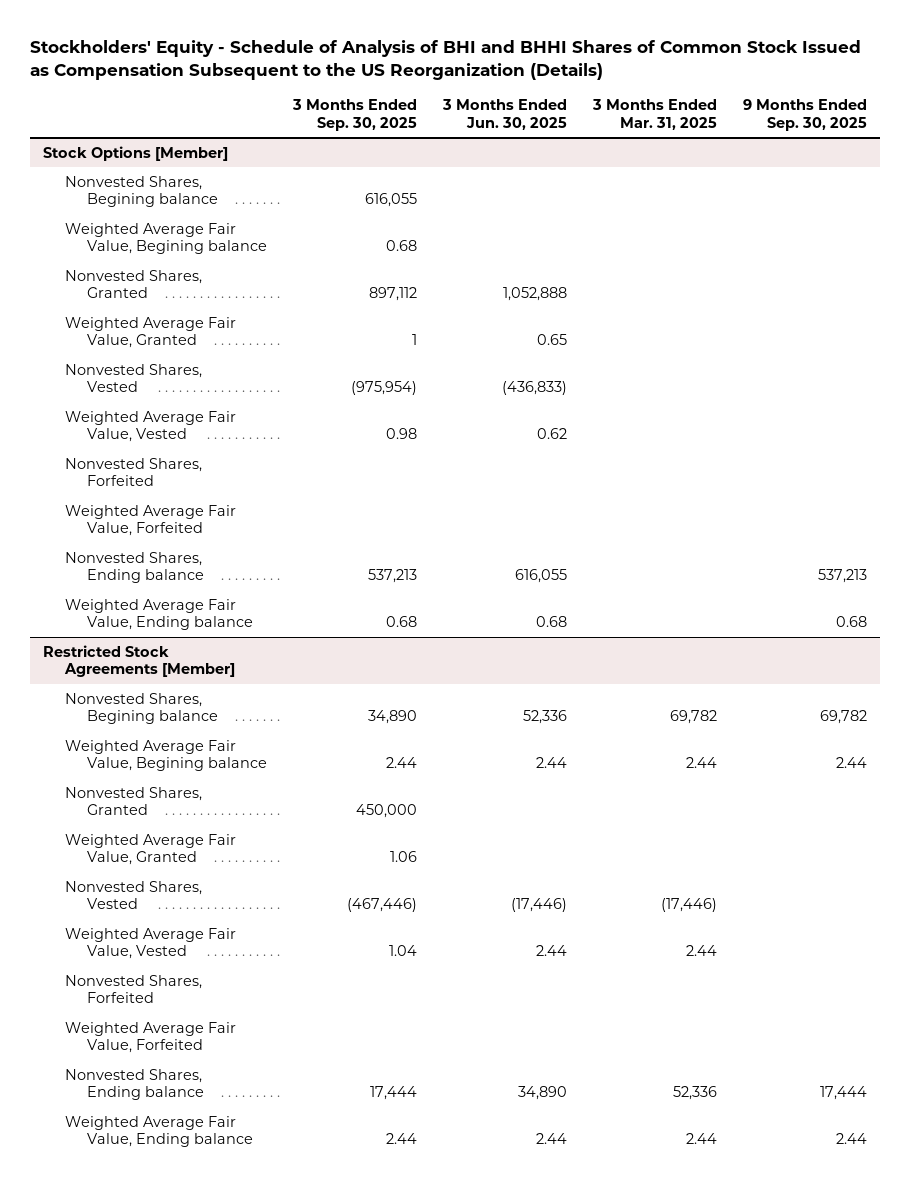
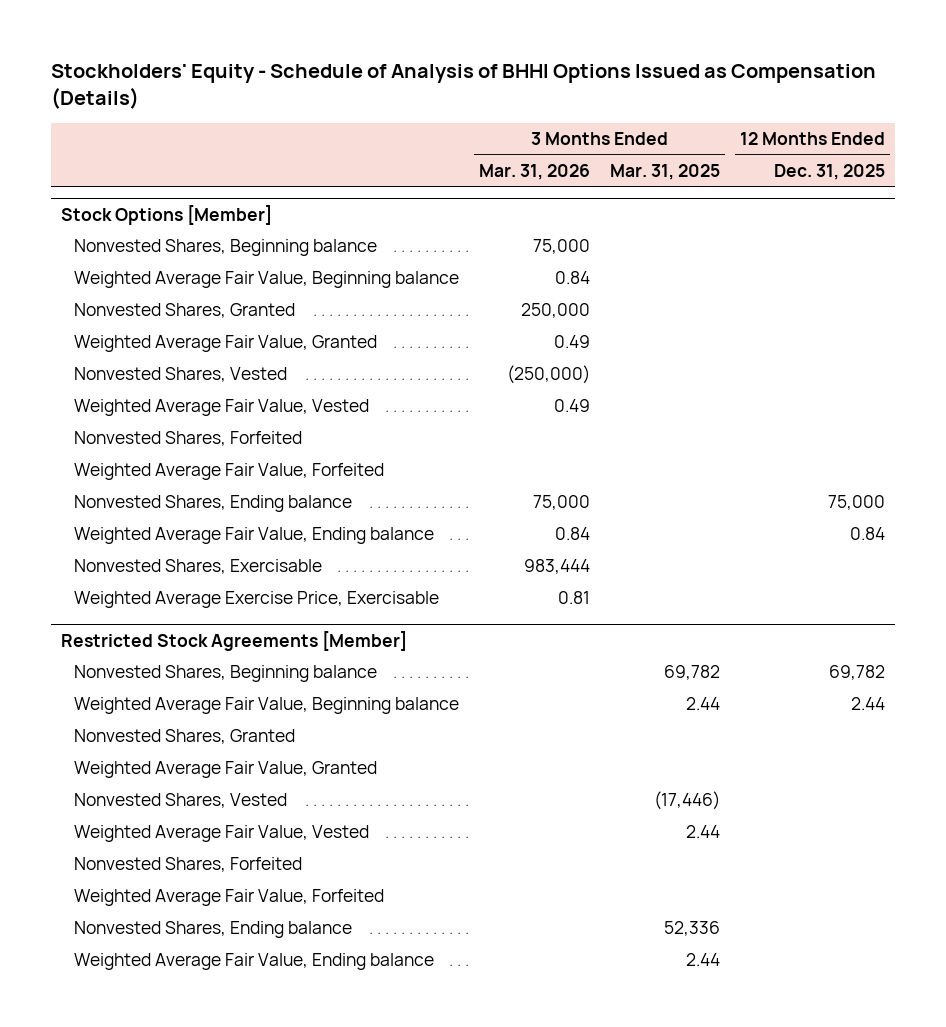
- Stockholders' Equity - Schedule of Analysis of BHI and BHHI Shares of Common Stock Issued as Compensation Subsequent to the US Reorganization (Details)
+ Stockholders' Equity - Schedule of Analysis of BHHI Options Issued as Compensation (Details)
- | 3 Months Ended Sep. 30, 2025 | 3 Months Ended Jun. 30, 2025 | 3 Months Ended Mar. 31, 2025 | 9 Months Ended Sep. 30, 2025
+ | 3 Months Ended Mar. 31, 2026 | 3 Months Ended Mar. 31, 2025 | 12 Months Ended Dec. 31, 2025
@ Stock Options [Member]
- Nonvested Shares, Begining balance | 616,055 | | |
- Weighted Average Fair Value, Begining balance | 0.68 | | |
+ Nonvested Shares, Beginning balance | 75,000 | |
+ Weighted Average Fair Value, Beginning balance | 0.84 | |
+ Nonvested Shares, Exercisable | 983,444 | |
+ Weighted Average Exercise Price, Exercisable | 0.81 | |
@ Restricted Stock Agreements [Member]
- Nonvested Shares, Begining balance | 34,890 | 52,336 | 69,782 | 69,782
- Weighted Average Fair Value, Begining balance | 2.44 | 2.44 | 2.44 | 2.44
+ Nonvested Shares, Beginning balance | | 69,782 | 69,782
+ Weighted Average Fair Value, Beginning balance | | 2.44 | 2.44

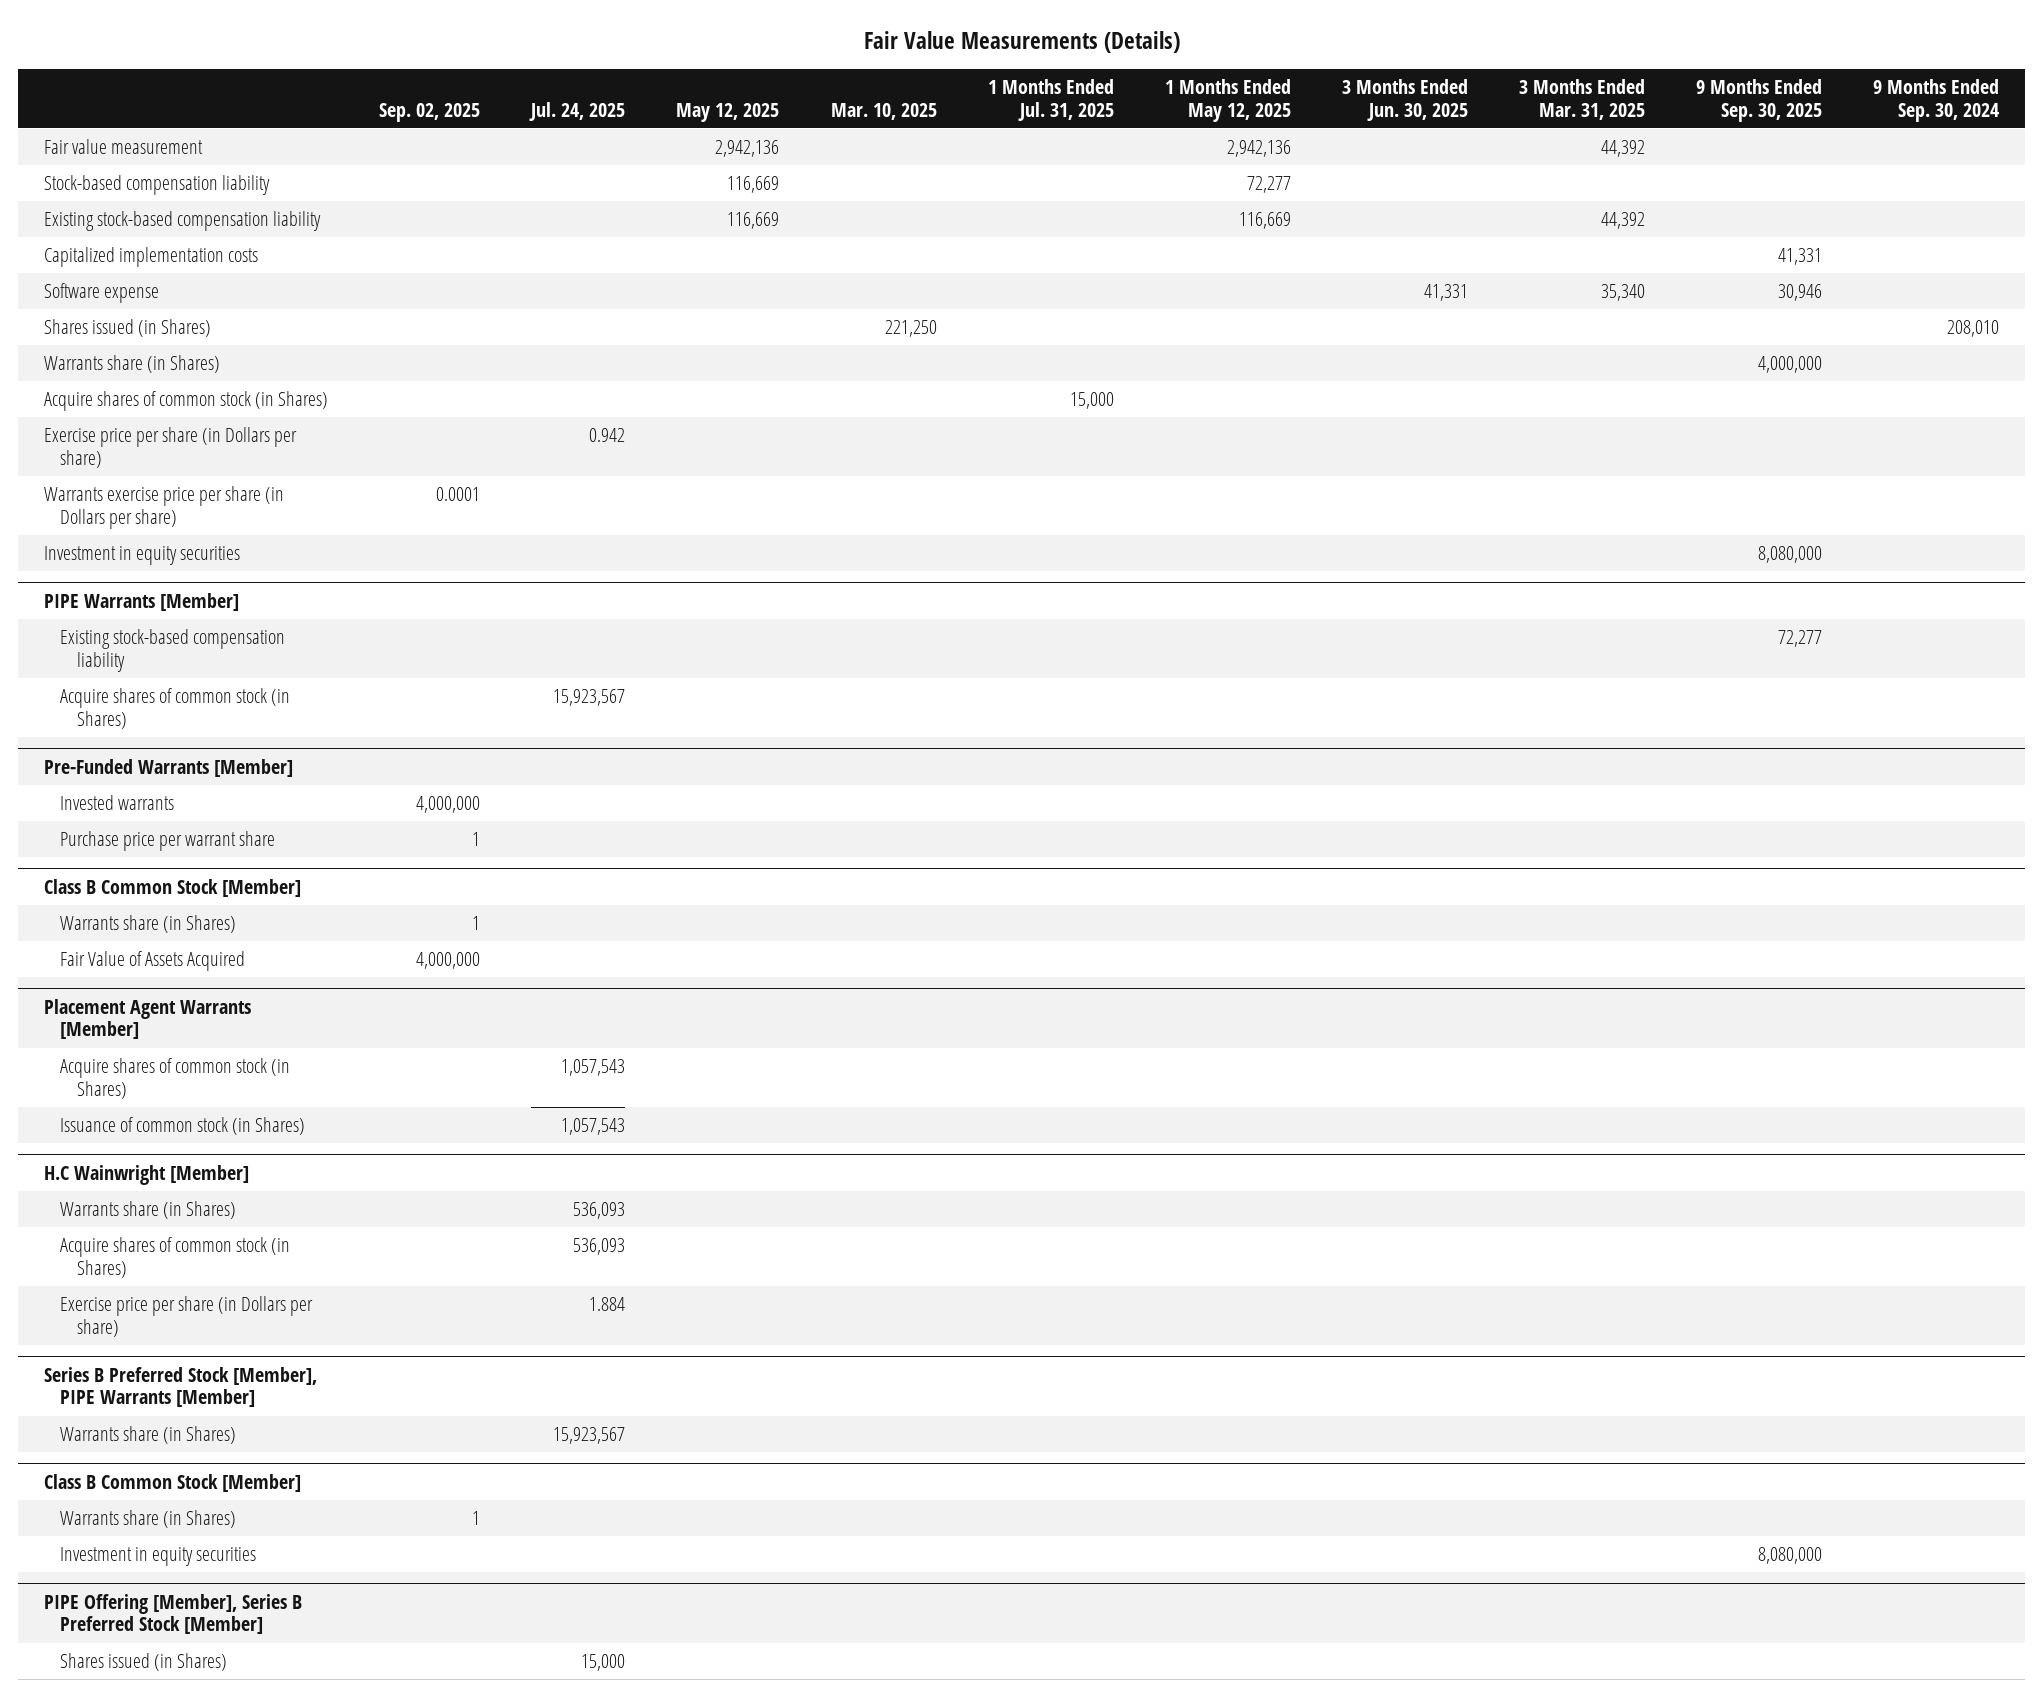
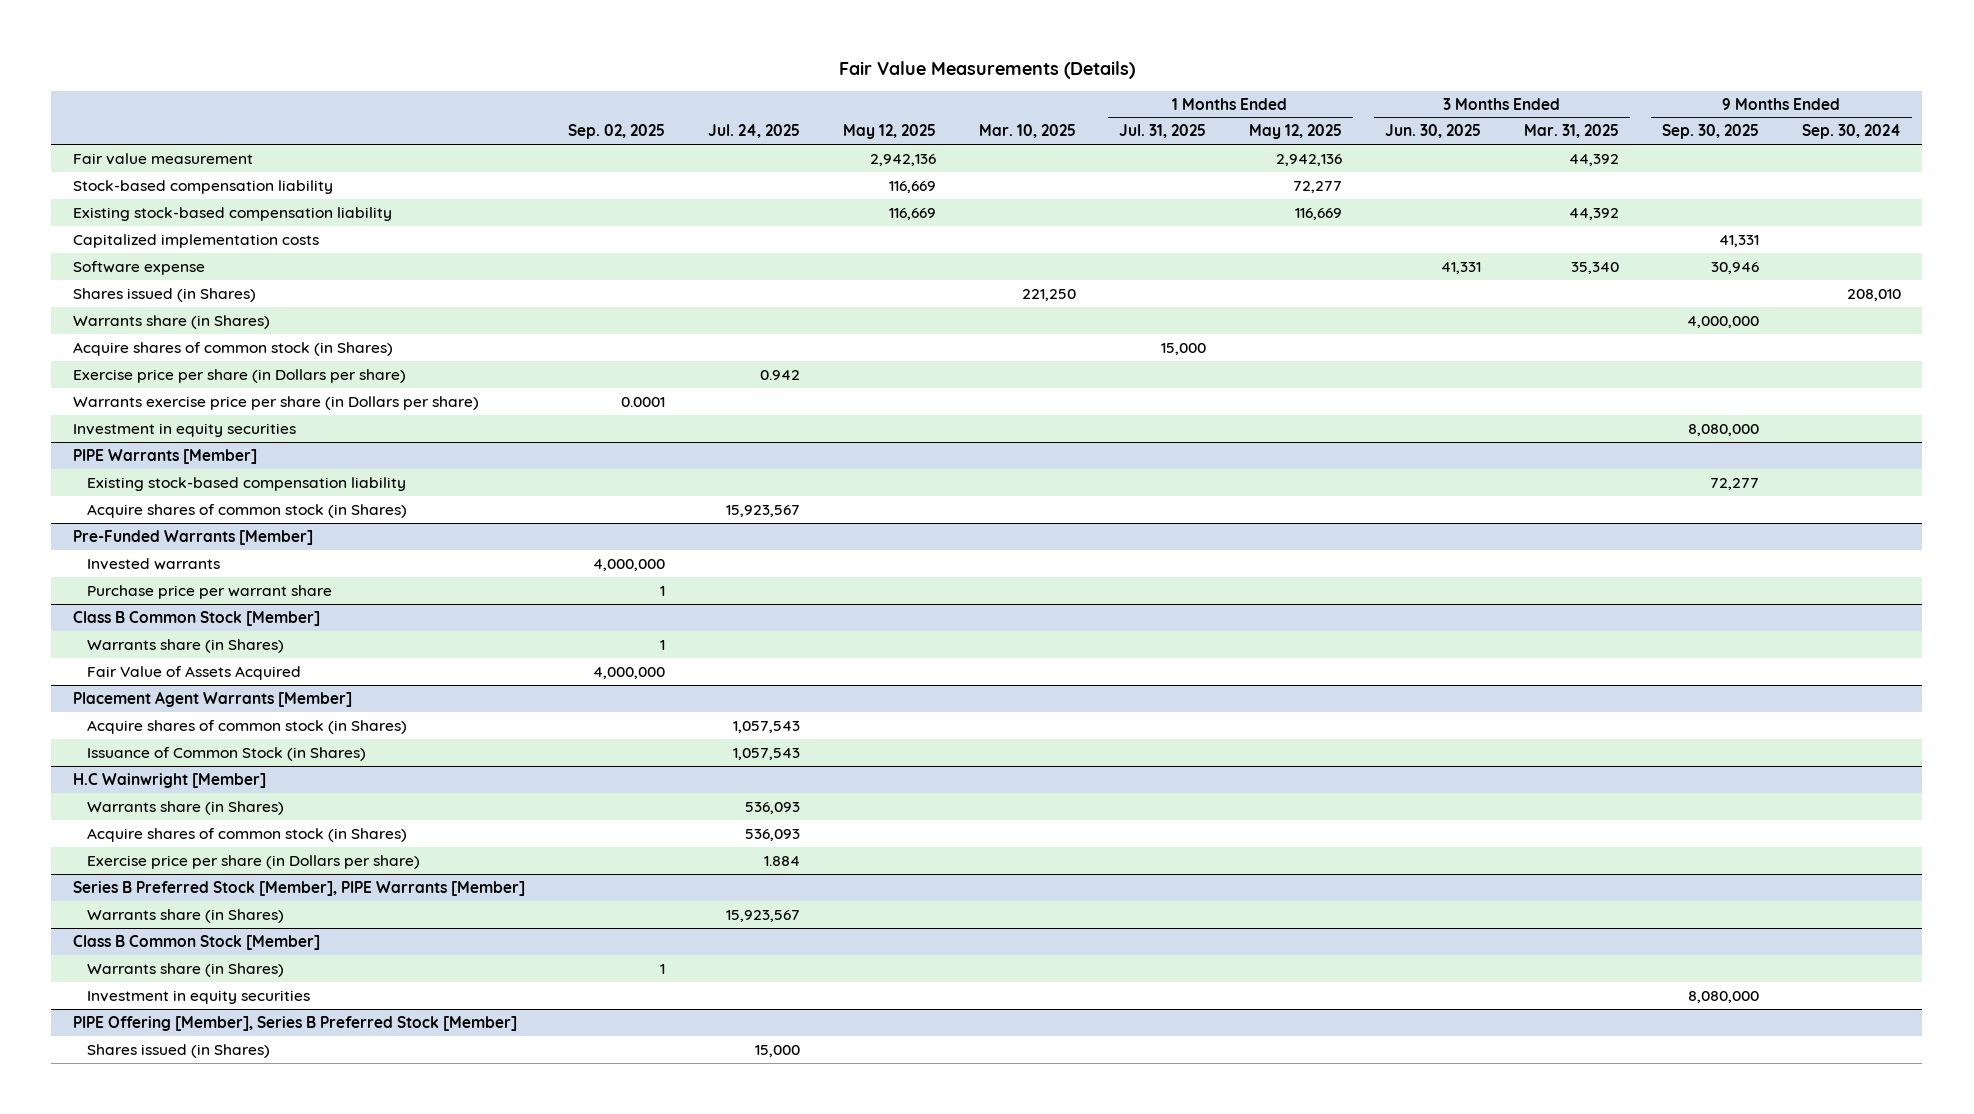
@ Placement Agent Warrants [Member]
- Issuance of common stock (in Shares) | | 1,057,543 | | | | | | | |
+ Issuance of Common Stock (in Shares) | | 1,057,543 | | | | | | | |

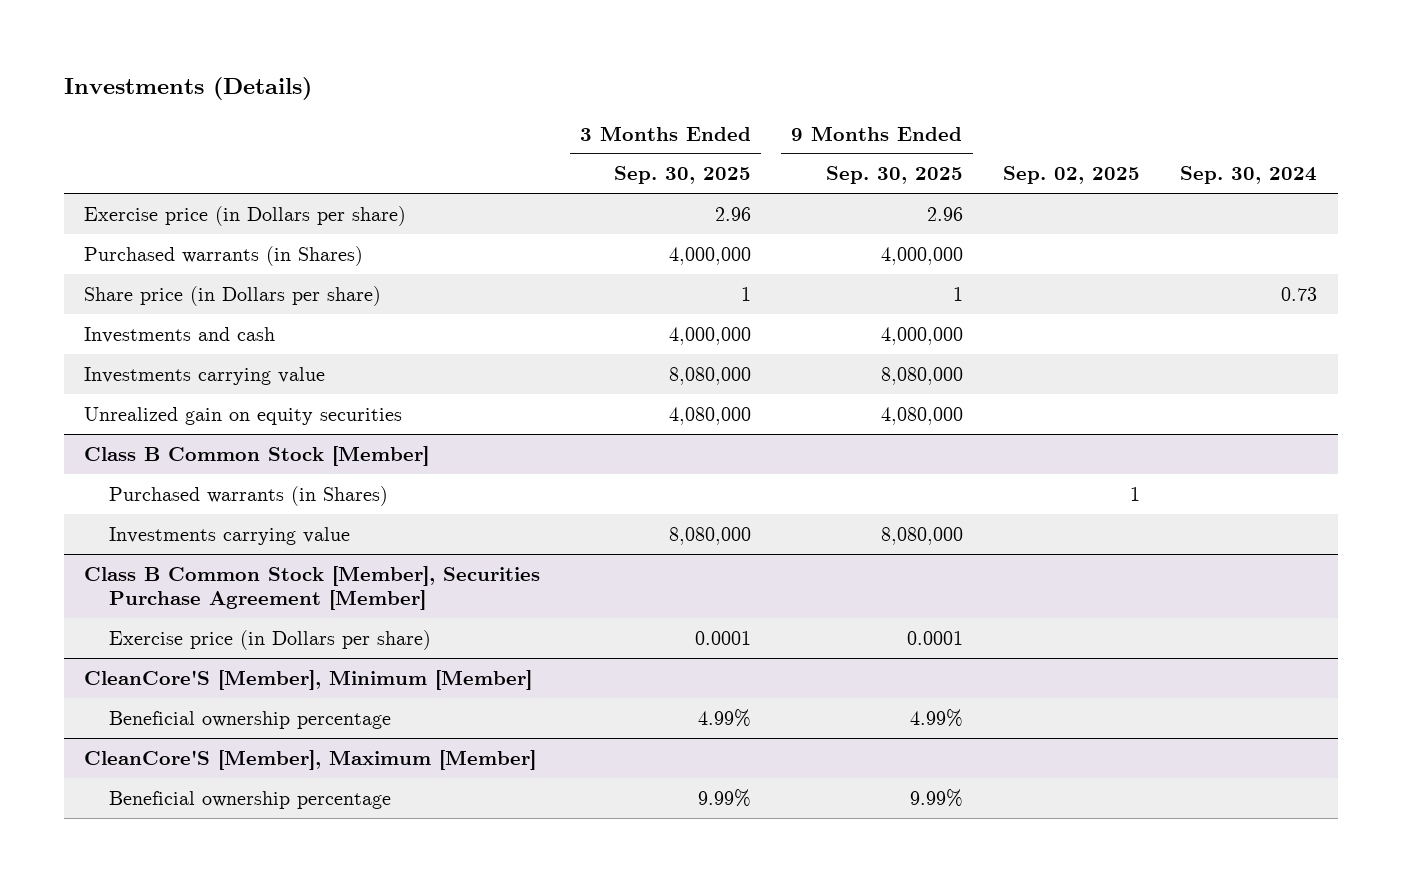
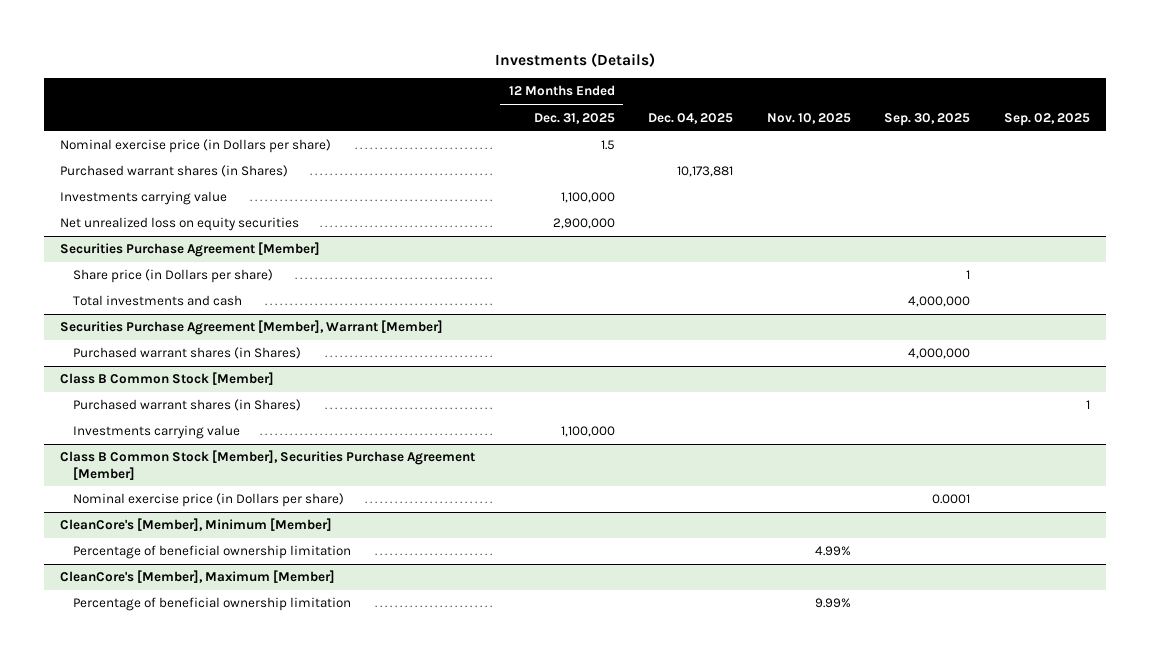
- | 3 Months Ended Sep. 30, 2025 | 9 Months Ended Sep. 30, 2025 | Sep. 02, 2025 | Sep. 30, 2024
+ | 12 Months Ended Dec. 31, 2025 | Dec. 04, 2025 | Nov. 10, 2025 | Sep. 30, 2025 | Sep. 02, 2025
- Exercise price (in Dollars per share) | 2.96 | 2.96 | |
- Purchased warrants (in Shares) | 4,000,000 | 4,000,000 | |
- Share price (in Dollars per share) | 1 | 1 | | 0.73
- Investments and cash | 4,000,000 | 4,000,000 | |
+ Nominal exercise price (in Dollars per share) | 1.5 | | | |
+ Purchased warrant shares (in Shares) | | 10,173,881 | | |
- Unrealized gain on equity securities | 4,080,000 | 4,080,000 | |
+ Net unrealized loss on equity securities | 2,900,000 | | | |
+ Securities Purchase Agreement [Member]
+ Share price (in Dollars per share) | | | | 1 |
+ Total investments and cash | | | | 4,000,000 |
+ Securities Purchase Agreement [Member], Warrant [Member]
+ Purchased warrant shares (in Shares) | | | | 4,000,000 |
@ Class B Common Stock [Member]
- Purchased warrants (in Shares) | | | 1 |
+ Purchased warrant shares (in Shares) | | | | | 1
@ Class B Common Stock [Member], Securities Purchase Agreement [Member]
- Exercise price (in Dollars per share) | 0.0001 | 0.0001 | |
- CleanCore'S [Member], Minimum [Member]
- Beneficial ownership percentage | 4.99% | 4.99% | |
- CleanCore'S [Member], Maximum [Member]
- Beneficial ownership percentage | 9.99% | 9.99% | |
@ Class B Common Stock [Member], Securities Purchase Agreement [Member]
+ Nominal exercise price (in Dollars per share) | | | | 0.0001 |
+ CleanCore's [Member], Minimum [Member]
+ Percentage of beneficial ownership limitation | | | 4.99% | |
+ CleanCore's [Member], Maximum [Member]
+ Percentage of beneficial ownership limitation | | | 9.99% | |

